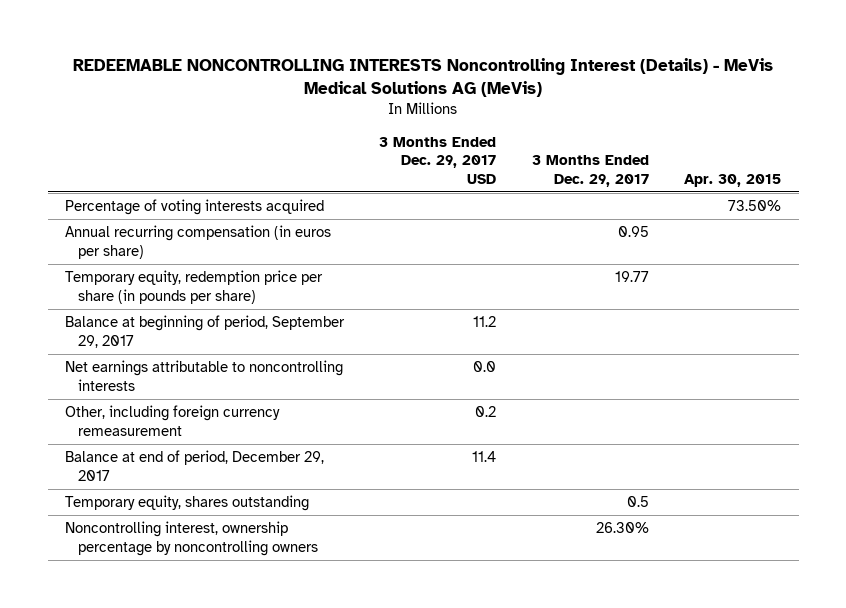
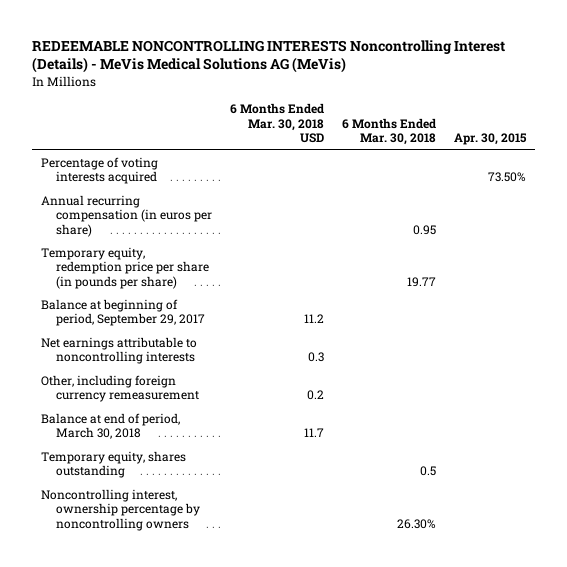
- | 3 Months Ended Dec. 29, 2017 USD | 3 Months Ended Dec. 29, 2017 | Apr. 30, 2015
+ | 6 Months Ended Mar. 30, 2018 USD | 6 Months Ended Mar. 30, 2018 | Apr. 30, 2015
- Balance at end of period, December 29, 2017 | 11.4 | |
+ Balance at end of period, March 30, 2018 | 11.7 | |

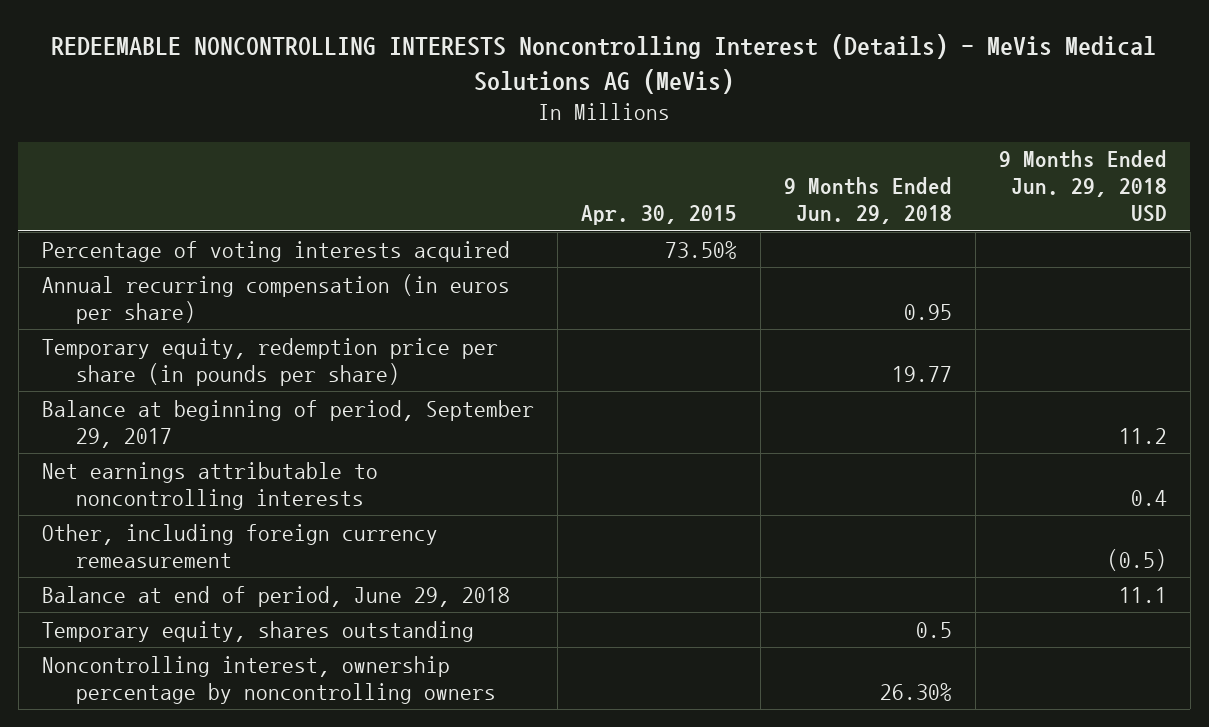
- | 6 Months Ended Mar. 30, 2018 USD | 6 Months Ended Mar. 30, 2018 | Apr. 30, 2015
+ | Apr. 30, 2015 | 9 Months Ended Jun. 29, 2018 | 9 Months Ended Jun. 29, 2018 USD
- Balance at end of period, March 30, 2018 | 11.7 | |
+ Balance at end of period, June 29, 2018 | | | 11.1

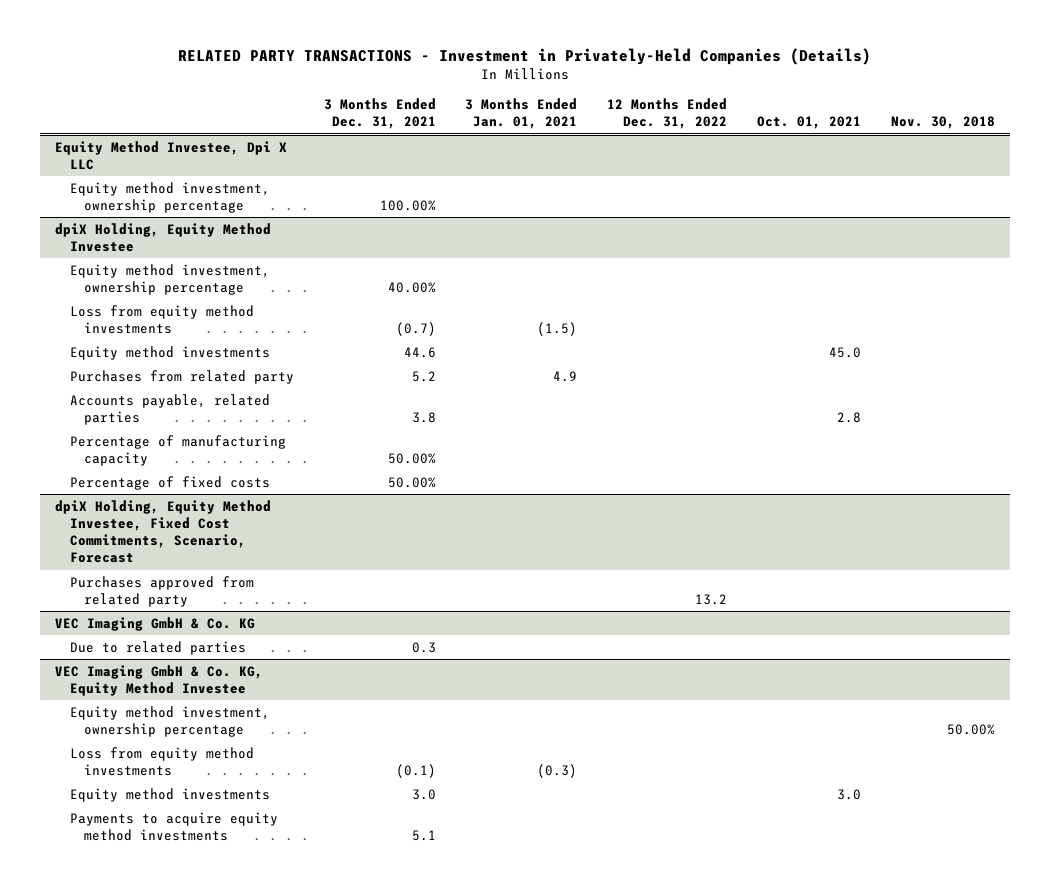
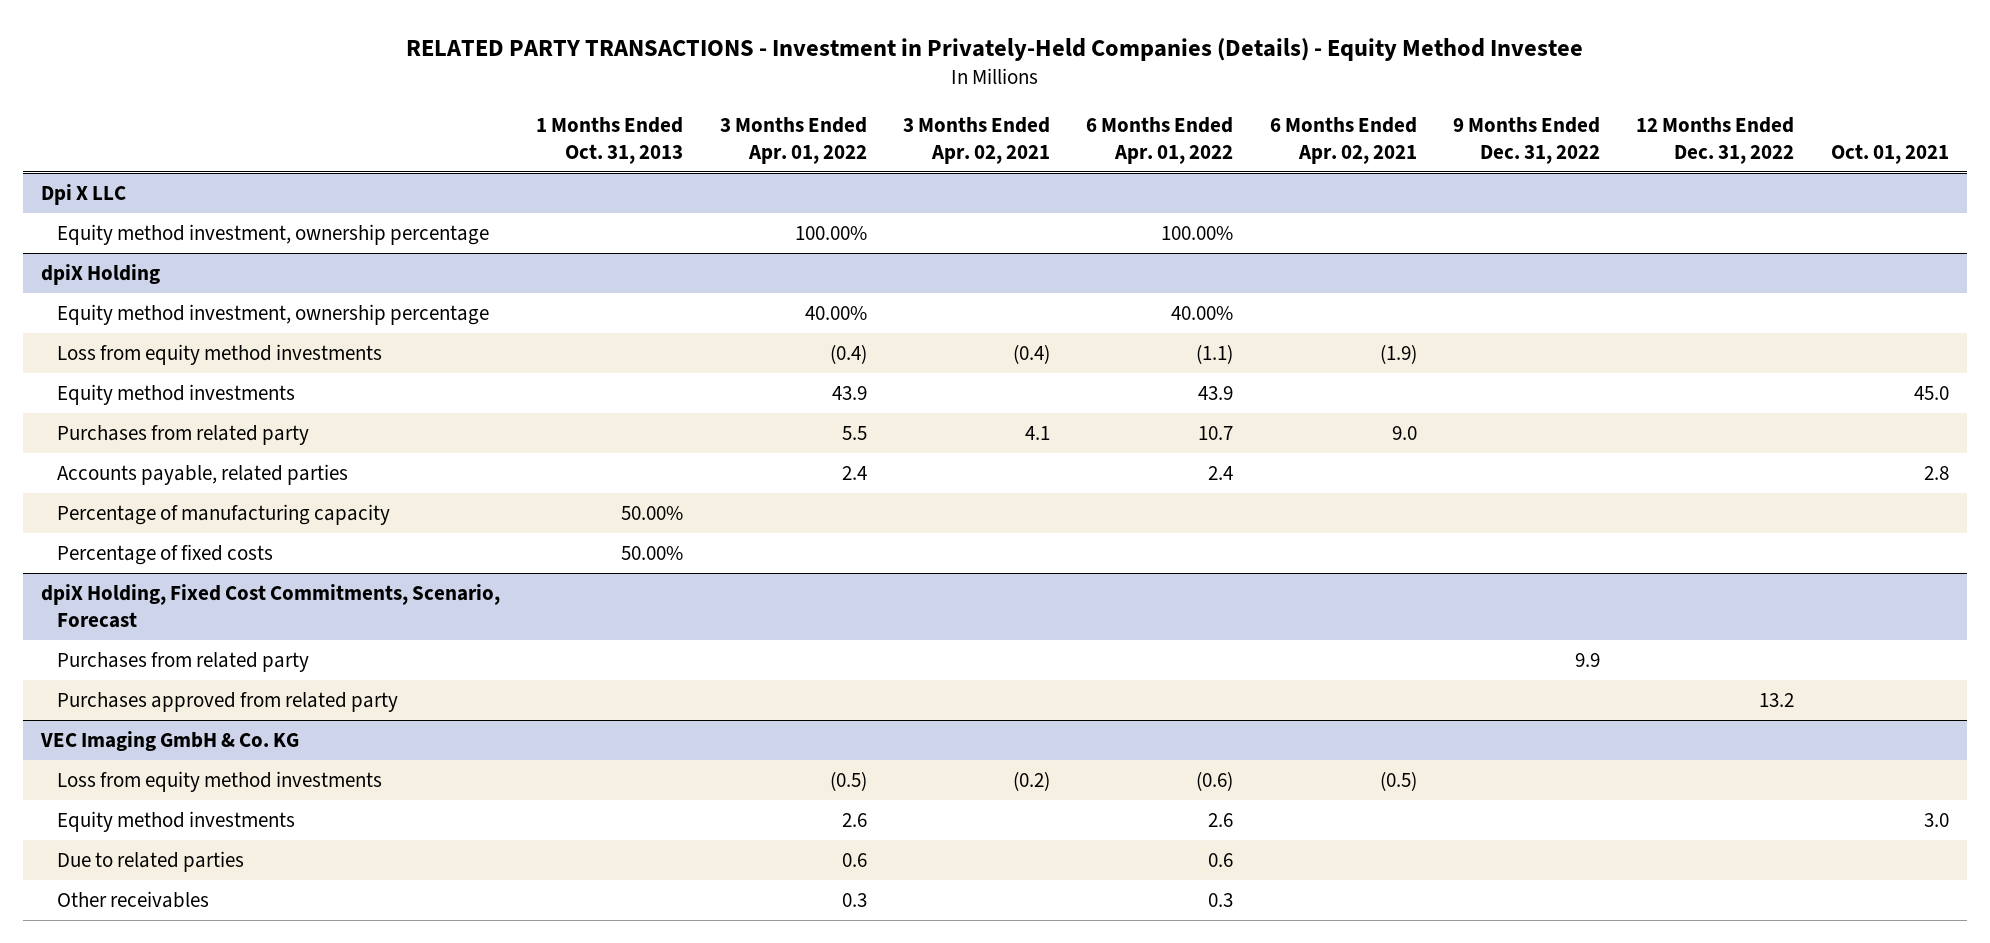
- RELATED PARTY TRANSACTIONS - Investment in Privately-Held Companies (Details)
+ RELATED PARTY TRANSACTIONS - Investment in Privately-Held Companies (Details) - Equity Method Investee
- | 3 Months Ended Dec. 31, 2021 | 3 Months Ended Jan. 01, 2021 | 12 Months Ended Dec. 31, 2022 | Oct. 01, 2021 | Nov. 30, 2018
+ | 1 Months Ended Oct. 31, 2013 | 3 Months Ended Apr. 01, 2022 | 3 Months Ended Apr. 02, 2021 | 6 Months Ended Apr. 01, 2022 | 6 Months Ended Apr. 02, 2021 | 9 Months Ended Dec. 31, 2022 | 12 Months Ended Dec. 31, 2022 | Oct. 01, 2021
- Equity Method Investee, Dpi X LLC
+ Dpi X LLC
- dpiX Holding, Equity Method Investee
+ dpiX Holding
- dpiX Holding, Equity Method Investee, Fixed Cost Commitments, Scenario, Forecast
+ dpiX Holding, Fixed Cost Commitments, Scenario, Forecast
+ Purchases from related party | | | | | | 9.9 | |
@ VEC Imaging GmbH & Co. KG
+ Loss from equity method investments | | (0.5) | (0.2) | (0.6) | (0.5) | | |
+ Equity method investments | | 2.6 | | 2.6 | | | | 3.0
- VEC Imaging GmbH & Co. KG, Equity Method Investee
- Equity method investment, ownership percentage | | | | | 50.00%
- Loss from equity method investments | (0.1) | (0.3) | | |
- Equity method investments | 3.0 | | | 3.0 |
- Payments to acquire equity method investments | 5.1 | | | |
@ VEC Imaging GmbH & Co. KG
+ Other receivables | | 0.3 | | 0.3 | | | |

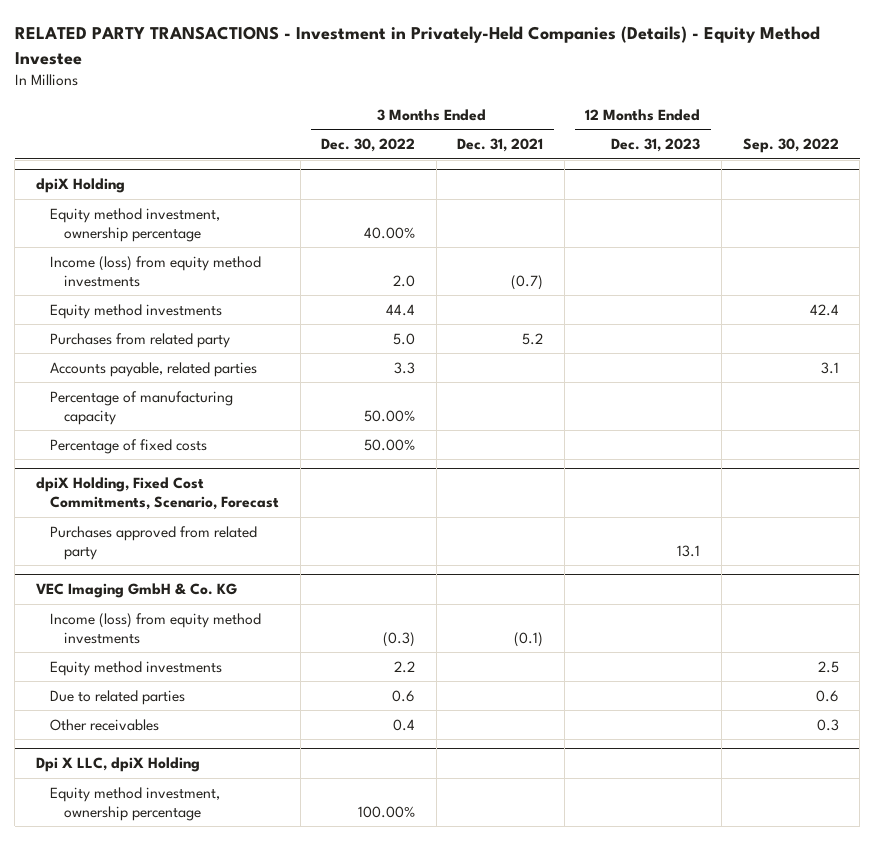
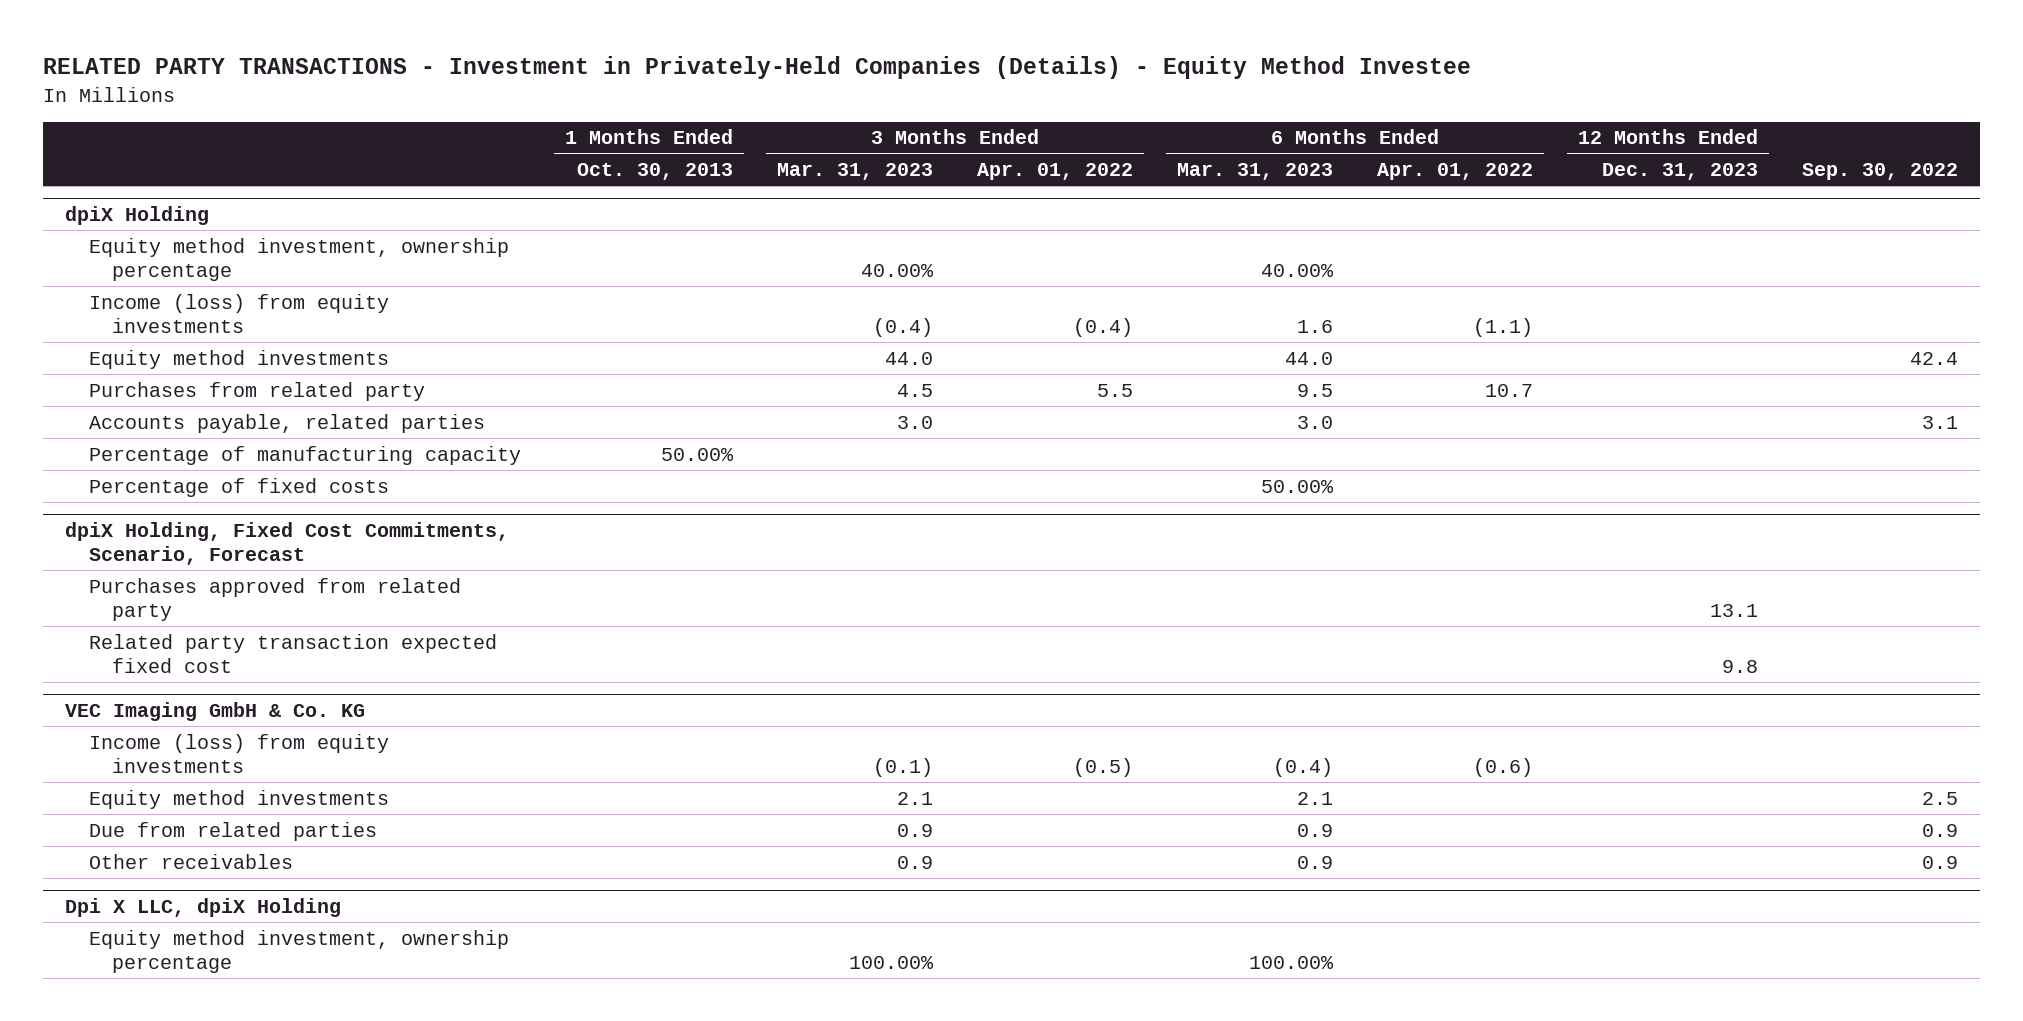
- | 3 Months Ended Dec. 30, 2022 | 3 Months Ended Dec. 31, 2021 | 12 Months Ended Dec. 31, 2023 | Sep. 30, 2022
+ | 1 Months Ended Oct. 30, 2013 | 3 Months Ended Mar. 31, 2023 | 3 Months Ended Apr. 01, 2022 | 6 Months Ended Mar. 31, 2023 | 6 Months Ended Apr. 01, 2022 | 12 Months Ended Dec. 31, 2023 | Sep. 30, 2022
@ dpiX Holding
- Income (loss) from equity method investments | 2.0 | (0.7) | |
+ Income (loss) from equity investments | | (0.4) | (0.4) | 1.6 | (1.1) | |
@ dpiX Holding, Fixed Cost Commitments, Scenario, Forecast
+ Related party transaction expected fixed cost | | | | | | 9.8 |
@ VEC Imaging GmbH & Co. KG
- Income (loss) from equity method investments | (0.3) | (0.1) | |
+ Income (loss) from equity investments | | (0.1) | (0.5) | (0.4) | (0.6) | |
- Due to related parties | 0.6 | | | 0.6
- Other receivables | 0.4 | | | 0.3
+ Due from related parties | | 0.9 | | 0.9 | | | 0.9
+ Other receivables | | 0.9 | | 0.9 | | | 0.9

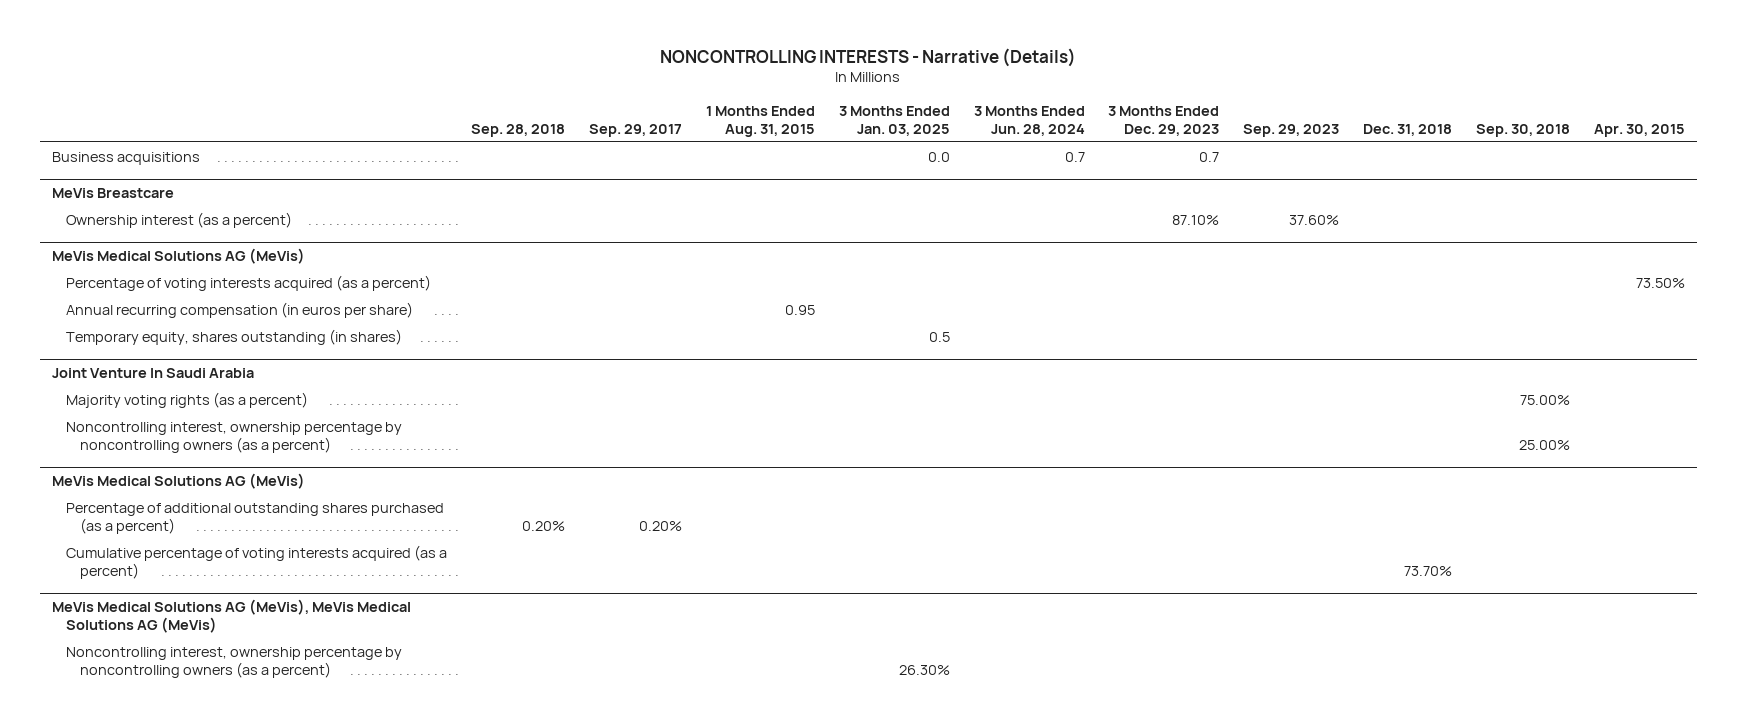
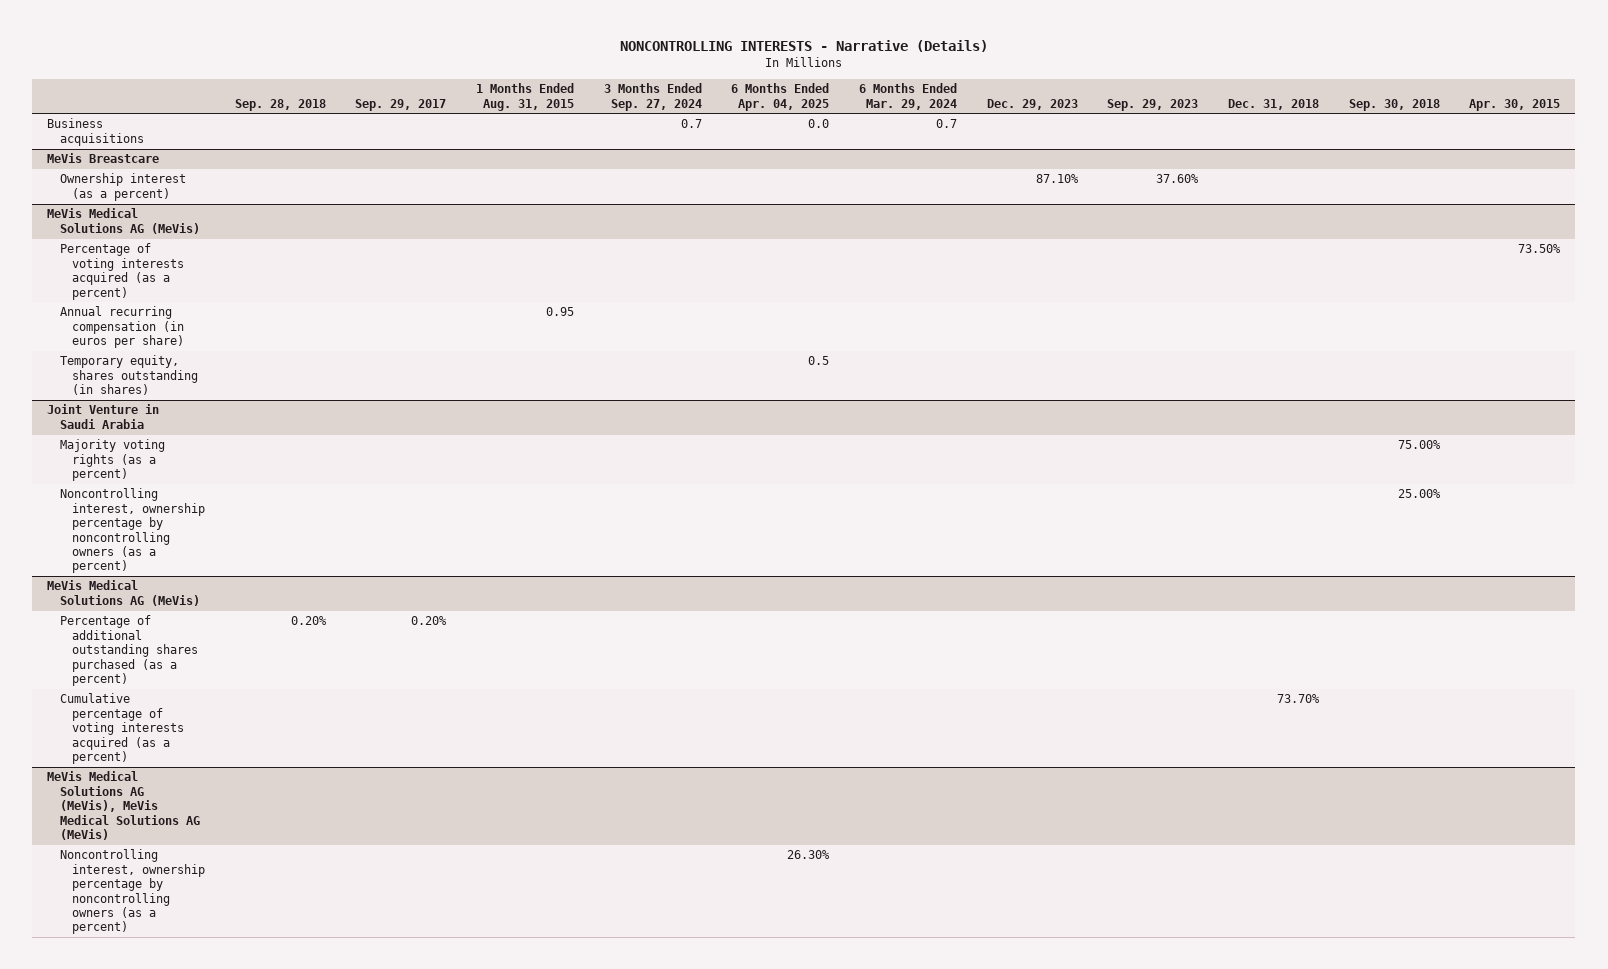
- | Sep. 28, 2018 | Sep. 29, 2017 | 1 Months Ended Aug. 31, 2015 | 3 Months Ended Jan. 03, 2025 | 3 Months Ended Jun. 28, 2024 | 3 Months Ended Dec. 29, 2023 | Sep. 29, 2023 | Dec. 31, 2018 | Sep. 30, 2018 | Apr. 30, 2015
+ | Sep. 28, 2018 | Sep. 29, 2017 | 1 Months Ended Aug. 31, 2015 | 3 Months Ended Sep. 27, 2024 | 6 Months Ended Apr. 04, 2025 | 6 Months Ended Mar. 29, 2024 | Dec. 29, 2023 | Sep. 29, 2023 | Dec. 31, 2018 | Sep. 30, 2018 | Apr. 30, 2015
- Joint Venture In Saudi Arabia
+ Joint Venture in Saudi Arabia

